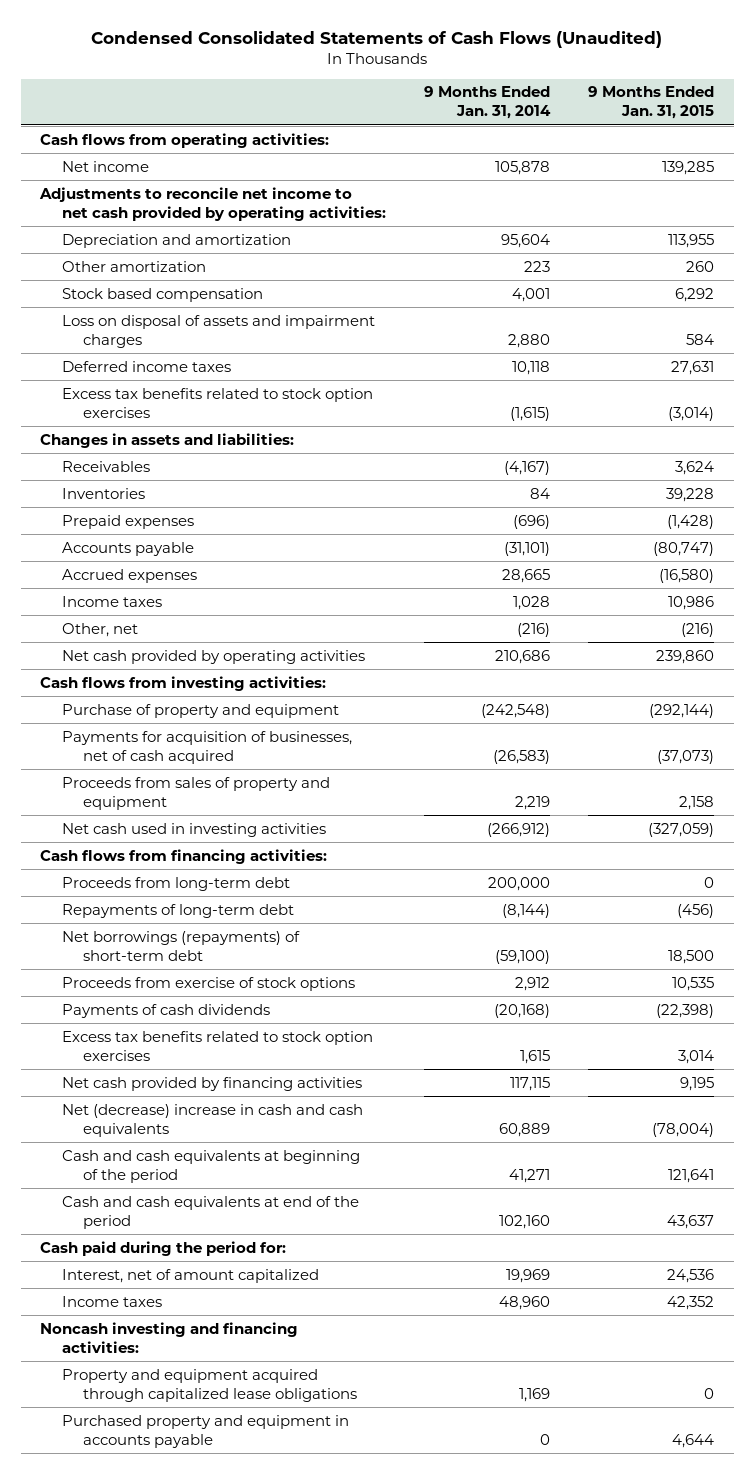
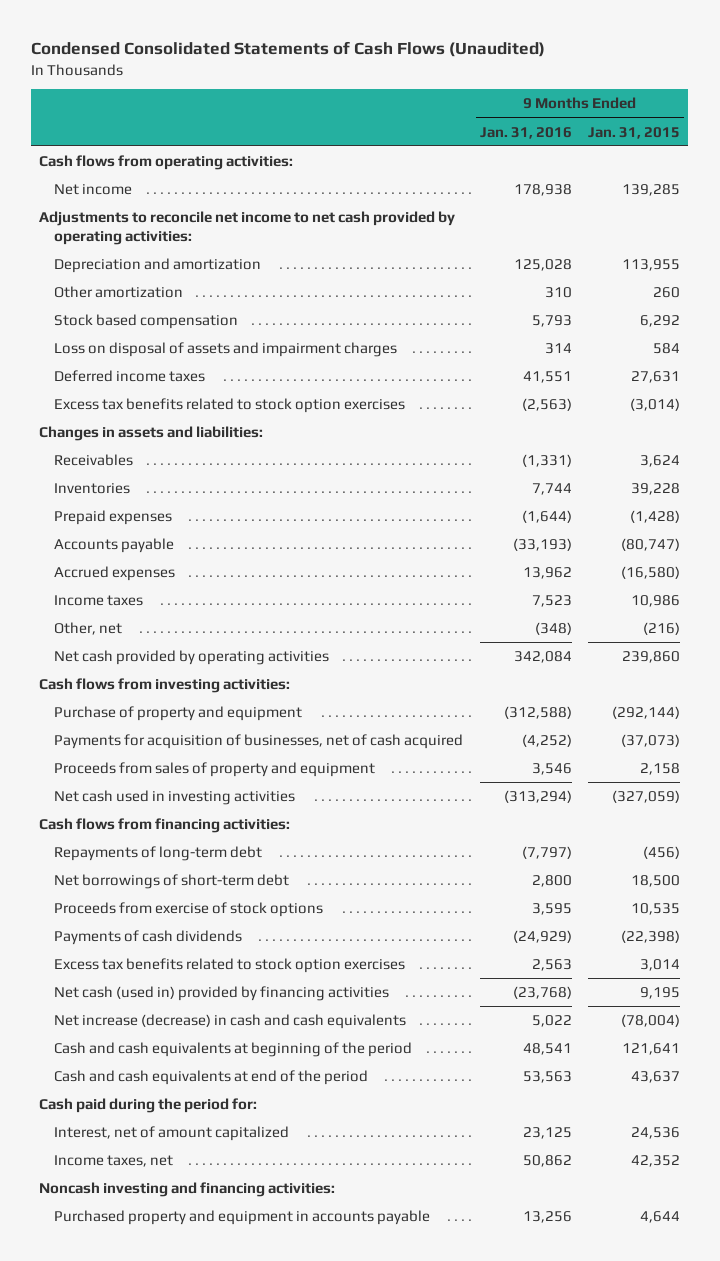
- | 9 Months Ended Jan. 31, 2014 | 9 Months Ended Jan. 31, 2015
+ | 9 Months Ended Jan. 31, 2016 | 9 Months Ended Jan. 31, 2015
- Proceeds from long-term debt | 200,000 | 0
- Net borrowings (repayments) of short-term debt | (59,100) | 18,500
+ Net borrowings of short-term debt | 2,800 | 18,500
- Net cash provided by financing activities | 117,115 | 9,195
- Net (decrease) increase in cash and cash equivalents | 60,889 | (78,004)
+ Net cash (used in) provided by financing activities | (23,768) | 9,195
+ Net increase (decrease) in cash and cash equivalents | 5,022 | (78,004)
- Income taxes | 48,960 | 42,352
+ Income taxes, net | 50,862 | 42,352
- Property and equipment acquired through capitalized lease obligations | 1,169 | 0

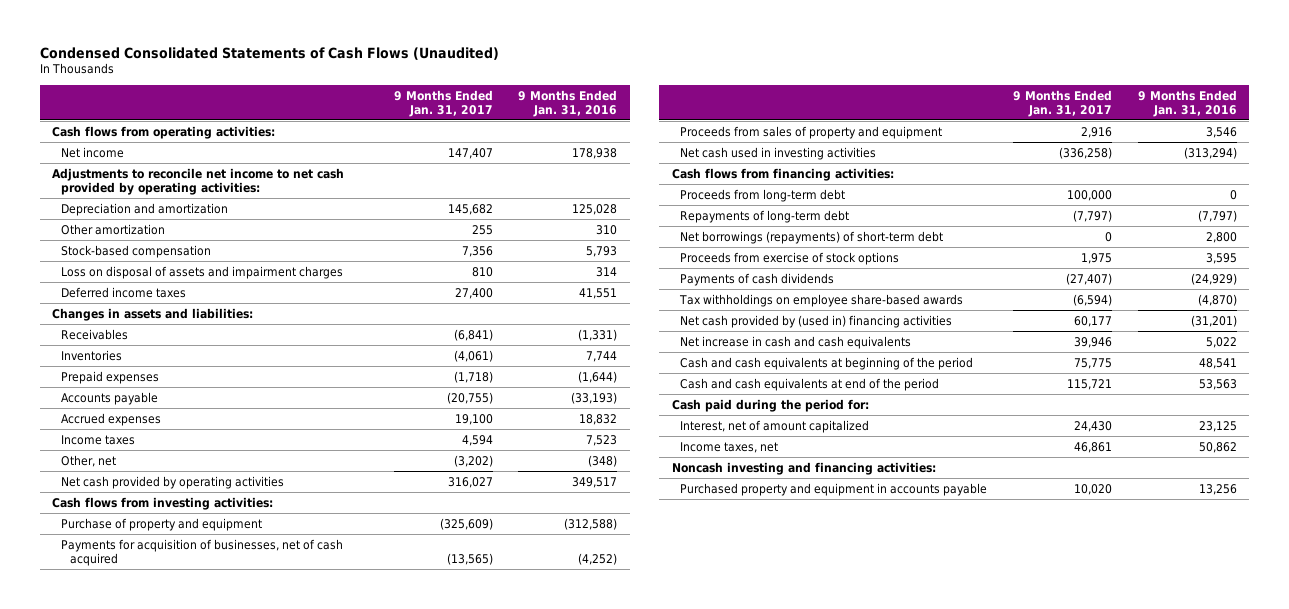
- | 9 Months Ended Jan. 31, 2016 | 9 Months Ended Jan. 31, 2015
+ | 9 Months Ended Jan. 31, 2017 | 9 Months Ended Jan. 31, 2016
- Stock based compensation | 5,793 | 6,292
+ Stock-based compensation | 7,356 | 5,793
- Excess tax benefits related to stock option exercises | (2,563) | (3,014)
- Accrued expenses | 13,962 | (16,580)
+ Accrued expenses | 19,100 | 18,832
- Net cash provided by operating activities | 342,084 | 239,860
+ Net cash provided by operating activities | 316,027 | 349,517
+ Proceeds from long-term debt | 100,000 | 0
- Net borrowings of short-term debt | 2,800 | 18,500
+ Net borrowings (repayments) of short-term debt | 0 | 2,800
- Excess tax benefits related to stock option exercises | 2,563 | 3,014
- Net cash (used in) provided by financing activities | (23,768) | 9,195
- Net increase (decrease) in cash and cash equivalents | 5,022 | (78,004)
+ Tax withholdings on employee share-based awards | (6,594) | (4,870)
+ Net cash provided by (used in) financing activities | 60,177 | (31,201)
+ Net increase in cash and cash equivalents | 39,946 | 5,022

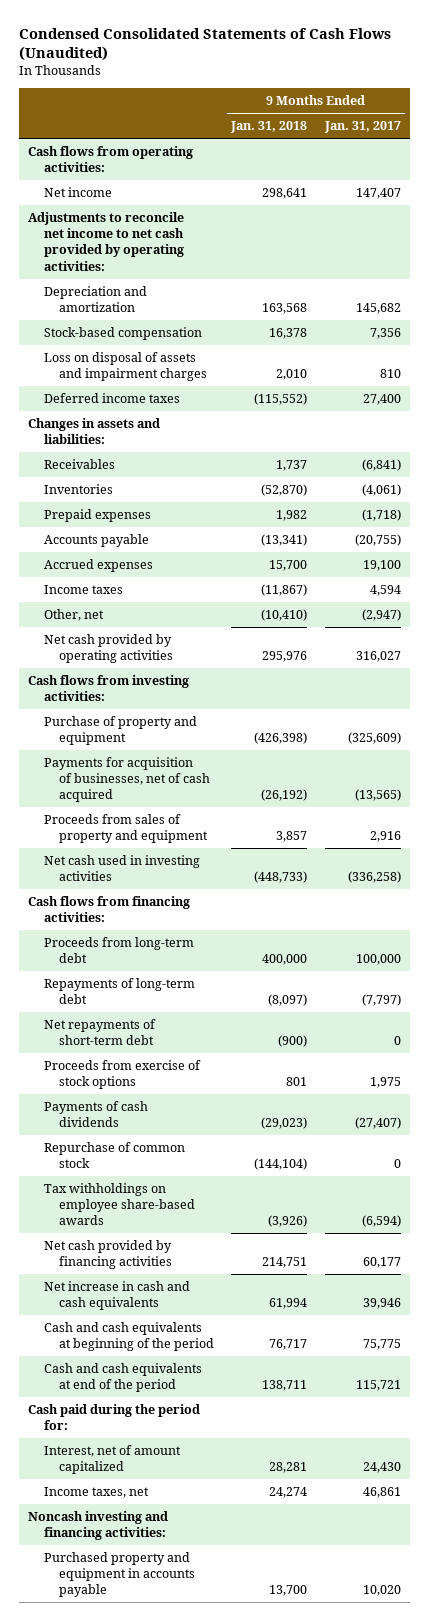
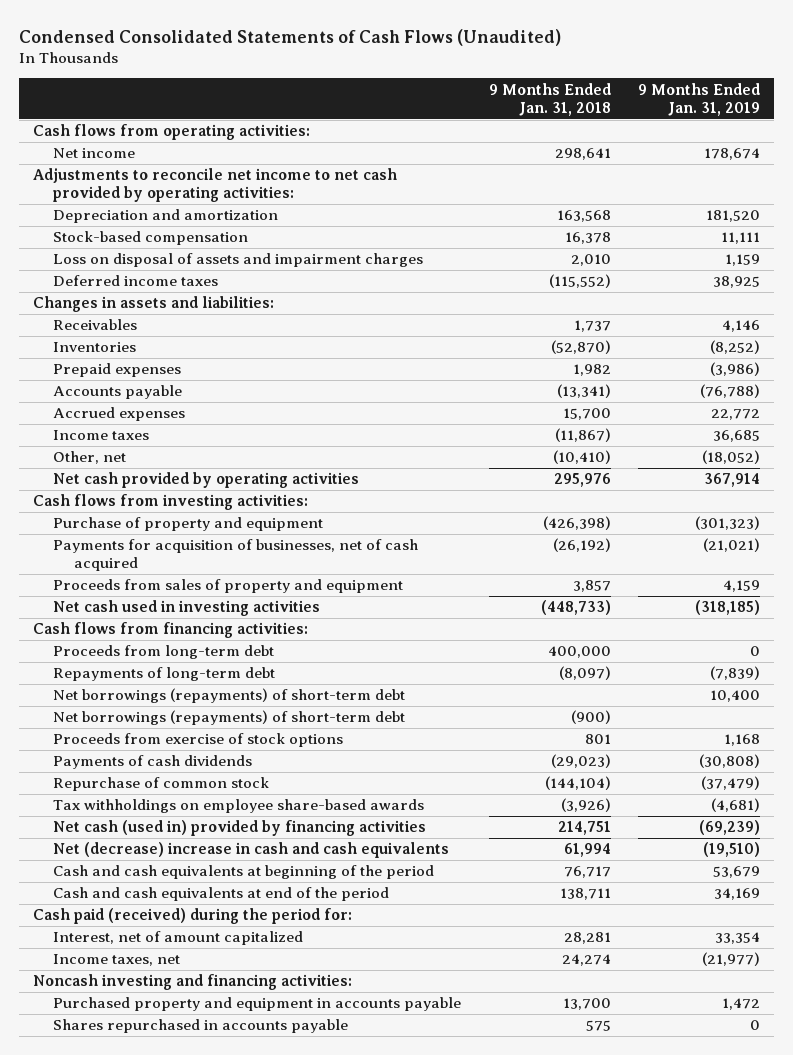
- | 9 Months Ended Jan. 31, 2018 | 9 Months Ended Jan. 31, 2017
+ | 9 Months Ended Jan. 31, 2018 | 9 Months Ended Jan. 31, 2019
- Net repayments of short-term debt | (900) | 0
+ Net borrowings (repayments) of short-term debt | | 10,400
+ Net borrowings (repayments) of short-term debt | (900) |
- Net cash provided by financing activities | 214,751 | 60,177
- Net increase in cash and cash equivalents | 61,994 | 39,946
+ Net cash (used in) provided by financing activities | 214,751 | (69,239)
+ Net (decrease) increase in cash and cash equivalents | 61,994 | (19,510)
- Cash paid during the period for:
+ Cash paid (received) during the period for:
+ Shares repurchased in accounts payable | 575 | 0

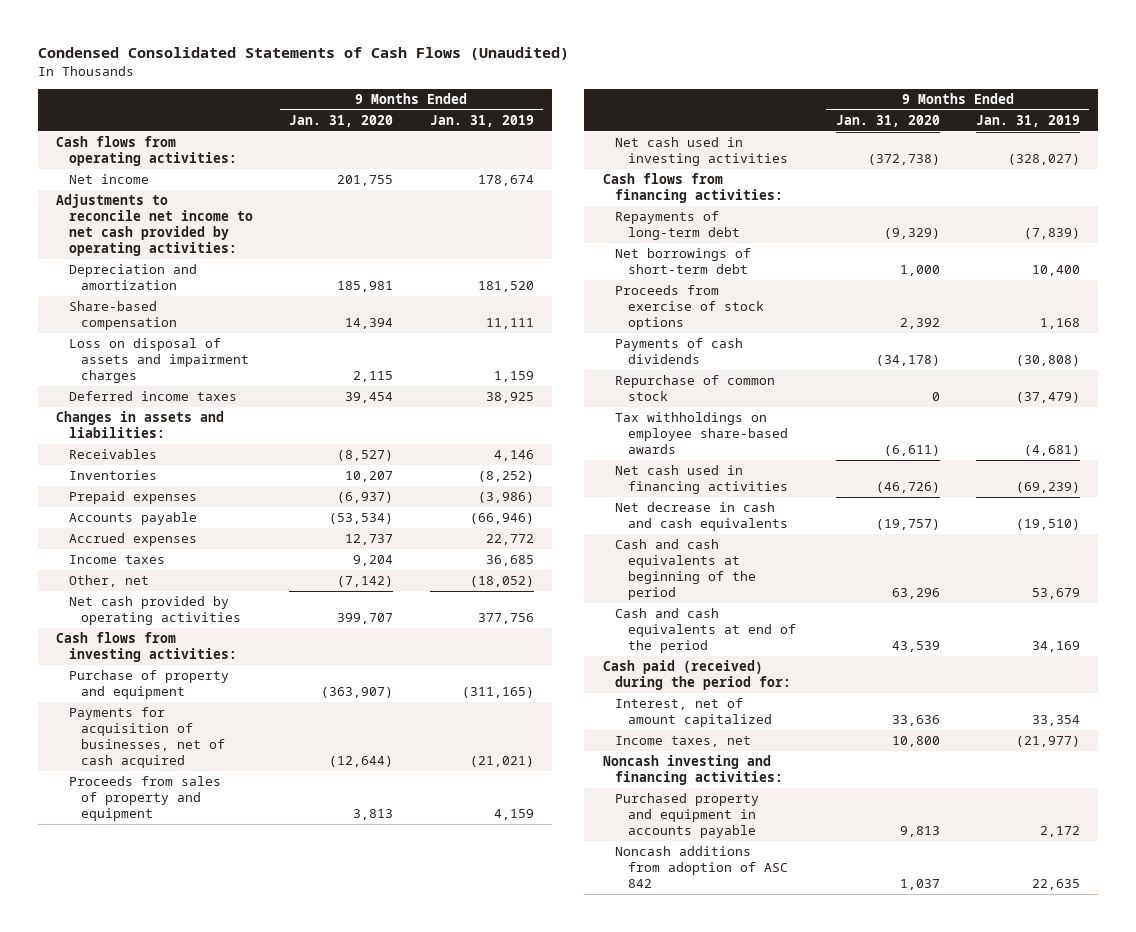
- | 9 Months Ended Jan. 31, 2018 | 9 Months Ended Jan. 31, 2019
+ | 9 Months Ended Jan. 31, 2020 | 9 Months Ended Jan. 31, 2019
- Stock-based compensation | 16,378 | 11,111
+ Share-based compensation | 14,394 | 11,111
- Accounts payable | (13,341) | (76,788)
+ Accounts payable | (53,534) | (66,946)
- Net cash provided by operating activities | 295,976 | 367,914
+ Net cash provided by operating activities | 399,707 | 377,756
- Purchase of property and equipment | (426,398) | (301,323)
+ Purchase of property and equipment | (363,907) | (311,165)
- Net cash used in investing activities | (448,733) | (318,185)
+ Net cash used in investing activities | (372,738) | (328,027)
- Proceeds from long-term debt | 400,000 | 0
- Net borrowings (repayments) of short-term debt | | 10,400
- Net borrowings (repayments) of short-term debt | (900) |
+ Net borrowings of short-term debt | 1,000 | 10,400
- Net cash (used in) provided by financing activities | 214,751 | (69,239)
- Net (decrease) increase in cash and cash equivalents | 61,994 | (19,510)
+ Net cash used in financing activities | (46,726) | (69,239)
+ Net decrease in cash and cash equivalents | (19,757) | (19,510)
- Purchased property and equipment in accounts payable | 13,700 | 1,472
- Shares repurchased in accounts payable | 575 | 0
+ Purchased property and equipment in accounts payable | 9,813 | 2,172
+ Noncash additions from adoption of ASC 842 | 1,037 | 22,635

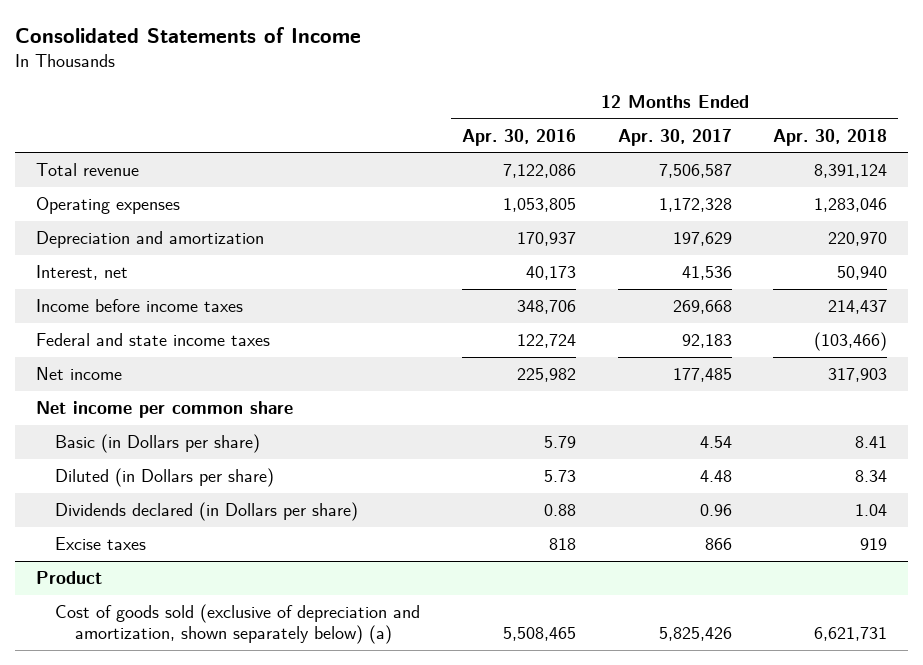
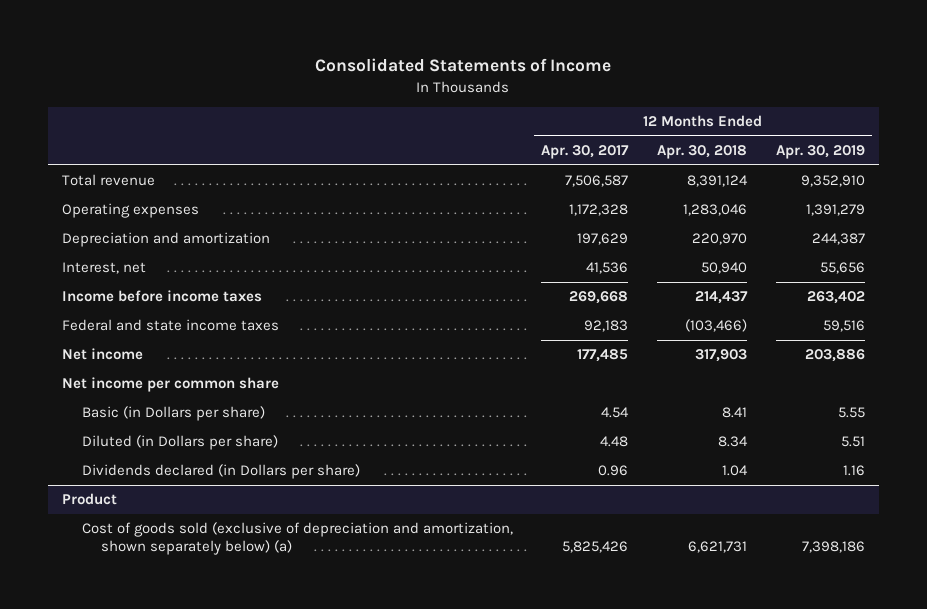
- | 12 Months Ended Apr. 30, 2016 | 12 Months Ended Apr. 30, 2017 | 12 Months Ended Apr. 30, 2018
+ | 12 Months Ended Apr. 30, 2017 | 12 Months Ended Apr. 30, 2018 | 12 Months Ended Apr. 30, 2019
- Excise taxes | 818 | 866 | 919

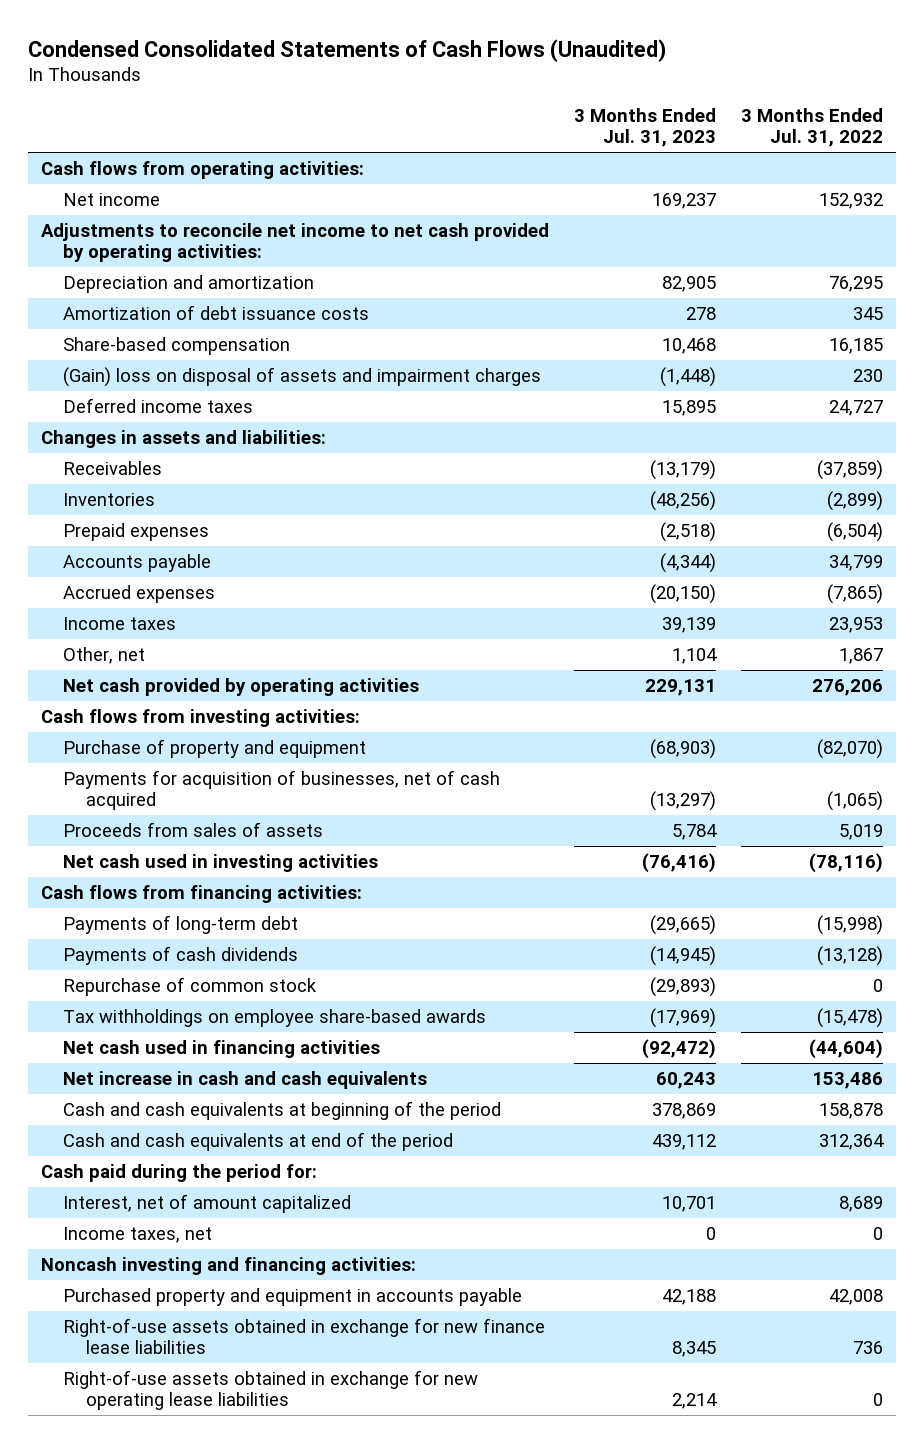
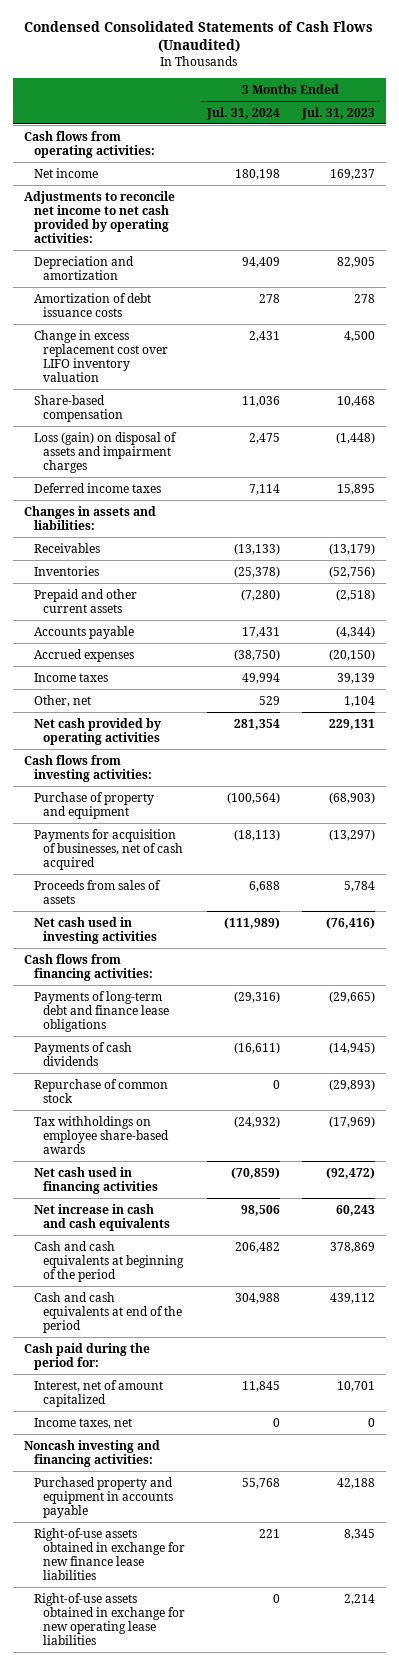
- | 3 Months Ended Jul. 31, 2023 | 3 Months Ended Jul. 31, 2022
+ | 3 Months Ended Jul. 31, 2024 | 3 Months Ended Jul. 31, 2023
+ Change in excess replacement cost over LIFO inventory valuation | 2,431 | 4,500
- (Gain) loss on disposal of assets and impairment charges | (1,448) | 230
+ Loss (gain) on disposal of assets and impairment charges | 2,475 | (1,448)
- Inventories | (48,256) | (2,899)
- Prepaid expenses | (2,518) | (6,504)
+ Inventories | (25,378) | (52,756)
+ Prepaid and other current assets | (7,280) | (2,518)
- Payments of long-term debt | (29,665) | (15,998)
+ Payments of long-term debt and finance lease obligations | (29,316) | (29,665)

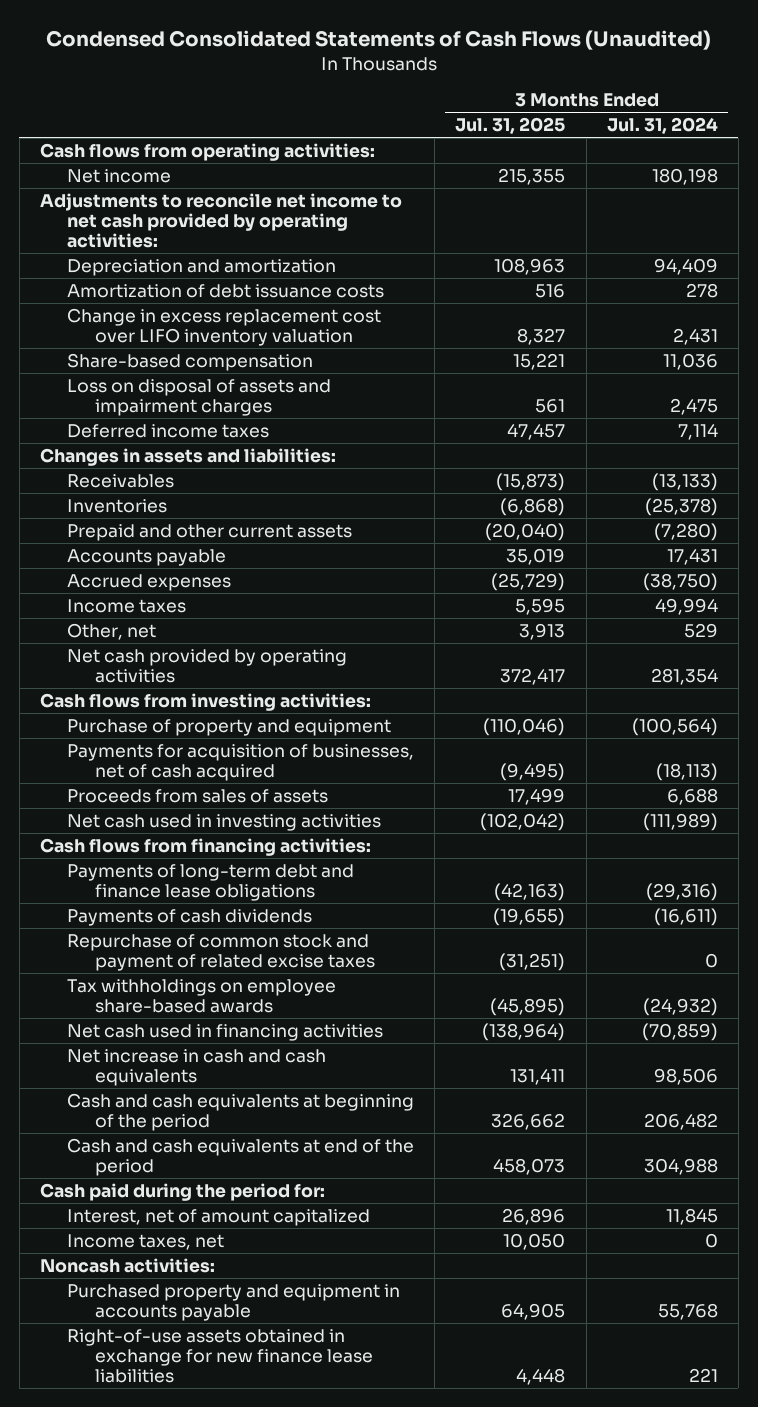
- | 3 Months Ended Jul. 31, 2024 | 3 Months Ended Jul. 31, 2023
+ | 3 Months Ended Jul. 31, 2025 | 3 Months Ended Jul. 31, 2024
- Loss (gain) on disposal of assets and impairment charges | 2,475 | (1,448)
+ Loss on disposal of assets and impairment charges | 561 | 2,475
- Repurchase of common stock | 0 | (29,893)
+ Repurchase of common stock and payment of related excise taxes | (31,251) | 0
- Noncash investing and financing activities:
+ Noncash activities:
- Right-of-use assets obtained in exchange for new operating lease liabilities | 0 | 2,214

